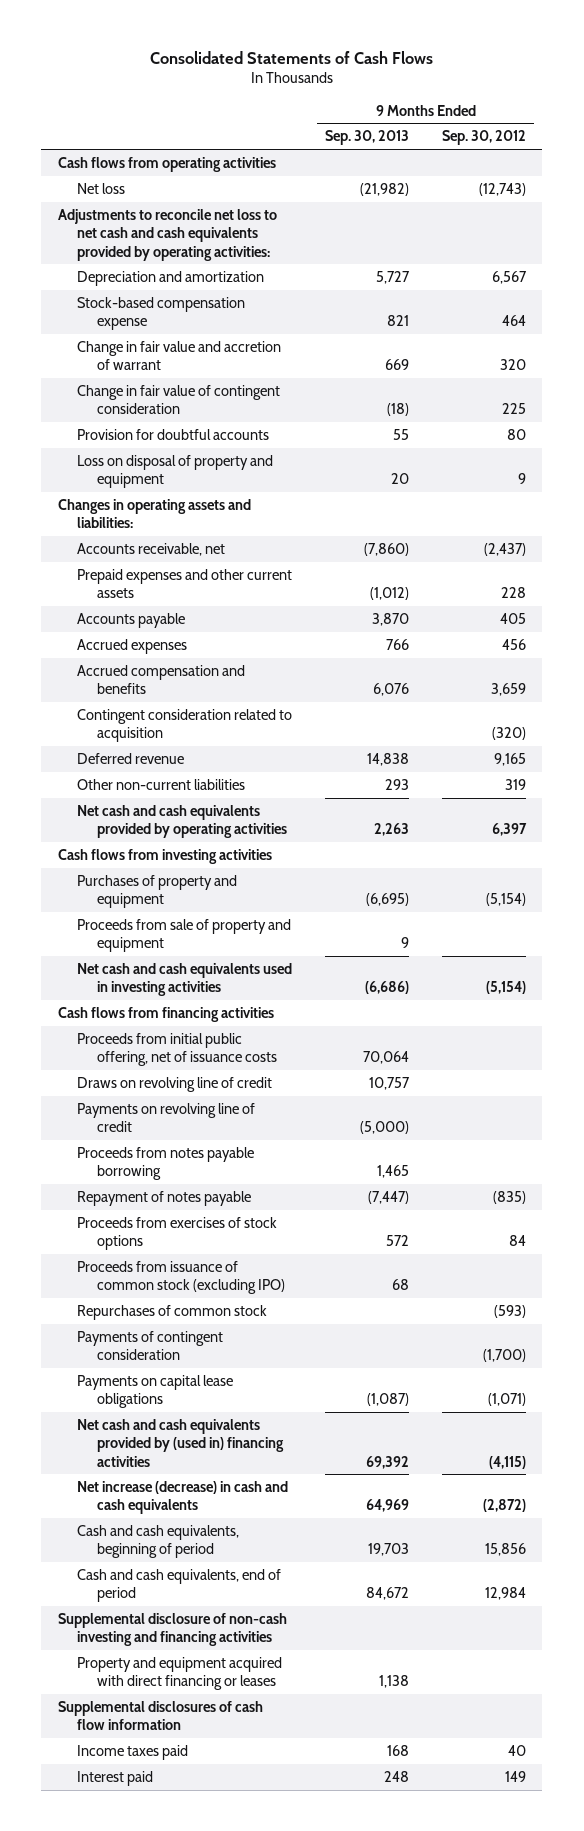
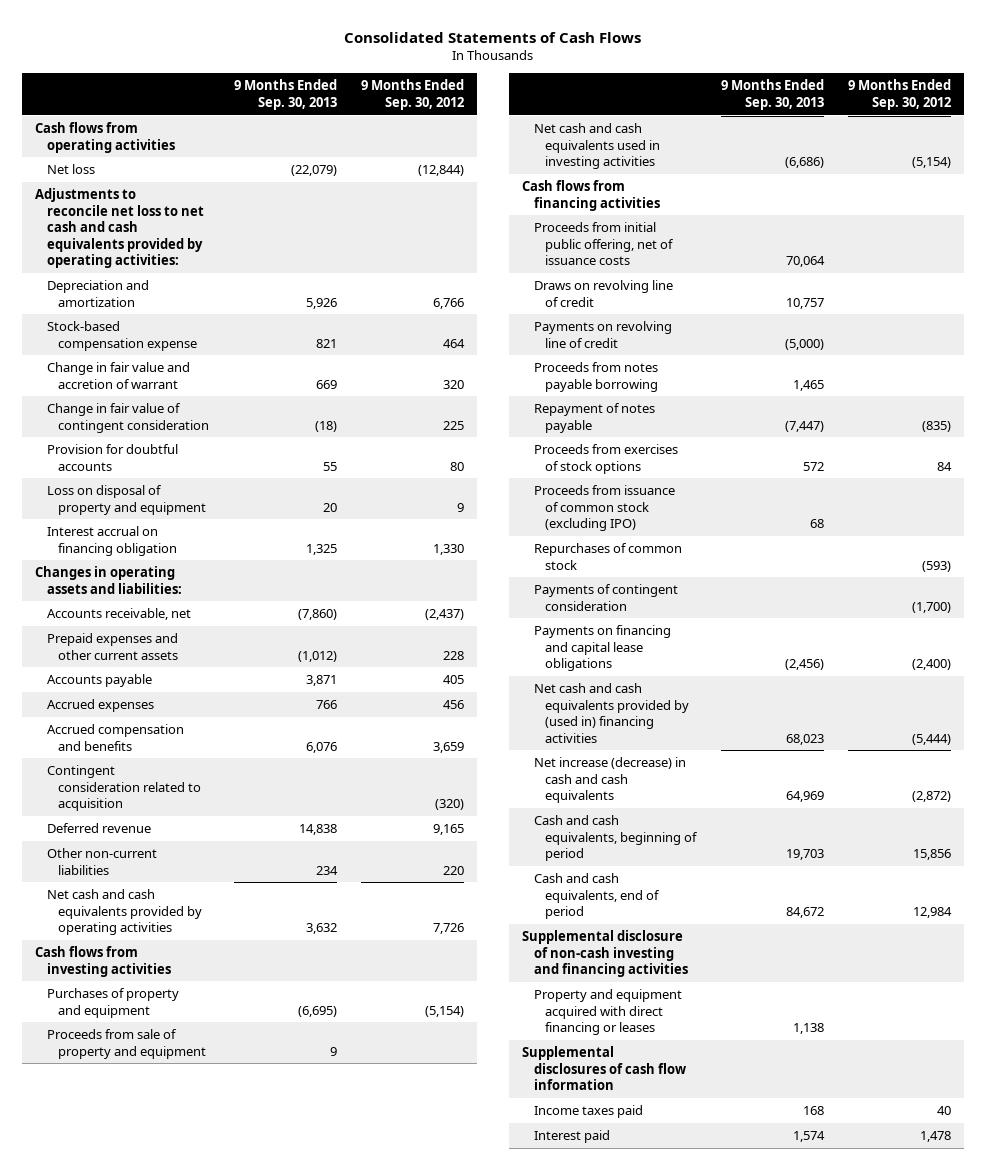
- Net loss | (21,982) | (12,743)
+ Net loss | (22,079) | (12,844)
- Depreciation and amortization | 5,727 | 6,567
+ Depreciation and amortization | 5,926 | 6,766
+ Interest accrual on financing obligation | 1,325 | 1,330
- Accounts payable | 3,870 | 405
+ Accounts payable | 3,871 | 405
- Other non-current liabilities | 293 | 319
- Net cash and cash equivalents provided by operating activities | 2,263 | 6,397
+ Other non-current liabilities | 234 | 220
+ Net cash and cash equivalents provided by operating activities | 3,632 | 7,726
- Payments on capital lease obligations | (1,087) | (1,071)
- Net cash and cash equivalents provided by (used in) financing activities | 69,392 | (4,115)
+ Payments on financing and capital lease obligations | (2,456) | (2,400)
+ Net cash and cash equivalents provided by (used in) financing activities | 68,023 | (5,444)
- Interest paid | 248 | 149
+ Interest paid | 1,574 | 1,478

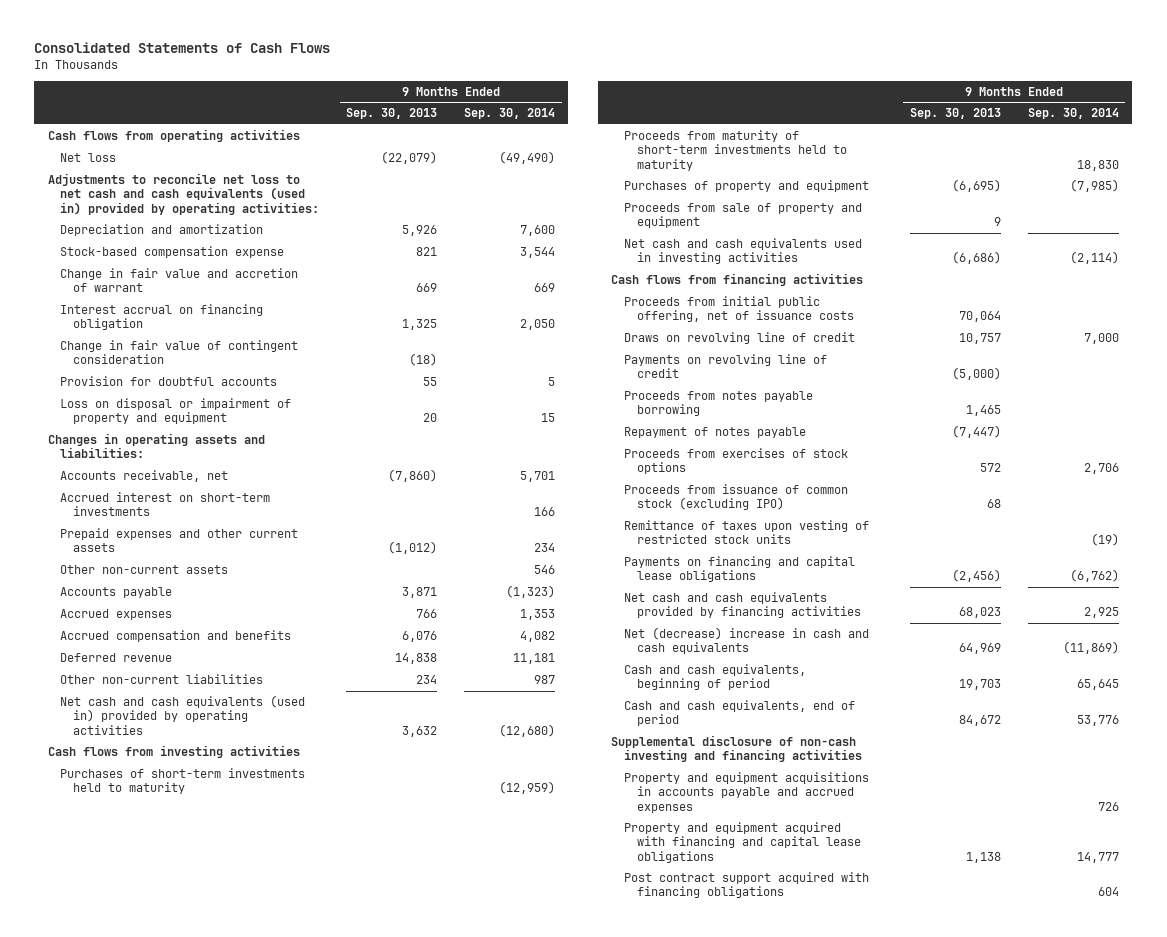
- | 9 Months Ended Sep. 30, 2013 | 9 Months Ended Sep. 30, 2012
+ | 9 Months Ended Sep. 30, 2013 | 9 Months Ended Sep. 30, 2014
- Adjustments to reconcile net loss to net cash and cash equivalents provided by operating activities:
+ Adjustments to reconcile net loss to net cash and cash equivalents (used in) provided by operating activities:
moved up: Interest accrual on financing obligation | 1,325 | 2,050
- Loss on disposal of property and equipment | 20 | 9
+ Loss on disposal or impairment of property and equipment | 20 | 15
+ Accrued interest on short-term investments | | 166
+ Other non-current assets | | 546
- Contingent consideration related to acquisition | | (320)
- Net cash and cash equivalents provided by operating activities | 3,632 | 7,726
+ Net cash and cash equivalents (used in) provided by operating activities | 3,632 | (12,680)
+ Purchases of short-term investments held to maturity | | (12,959)
+ Proceeds from maturity of short-term investments held to maturity | | 18,830
- Repurchases of common stock | | (593)
- Payments of contingent consideration | | (1,700)
+ Remittance of taxes upon vesting of restricted stock units | | (19)
- Net cash and cash equivalents provided by (used in) financing activities | 68,023 | (5,444)
- Net increase (decrease) in cash and cash equivalents | 64,969 | (2,872)
+ Net cash and cash equivalents provided by financing activities | 68,023 | 2,925
+ Net (decrease) increase in cash and cash equivalents | 64,969 | (11,869)
- Property and equipment acquired with direct financing or leases | 1,138 |
- Supplemental disclosures of cash flow information
- Income taxes paid | 168 | 40
- Interest paid | 1,574 | 1,478
+ Property and equipment acquisitions in accounts payable and accrued expenses | | 726
+ Property and equipment acquired with financing and capital lease obligations | 1,138 | 14,777
+ Post contract support acquired with financing obligations | | 604

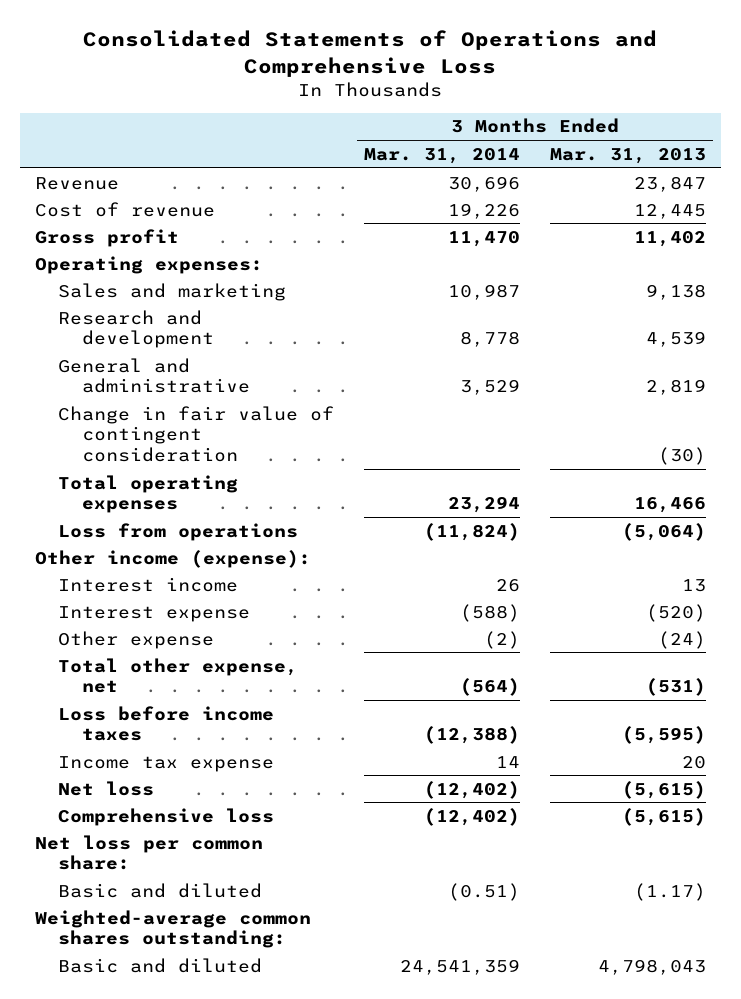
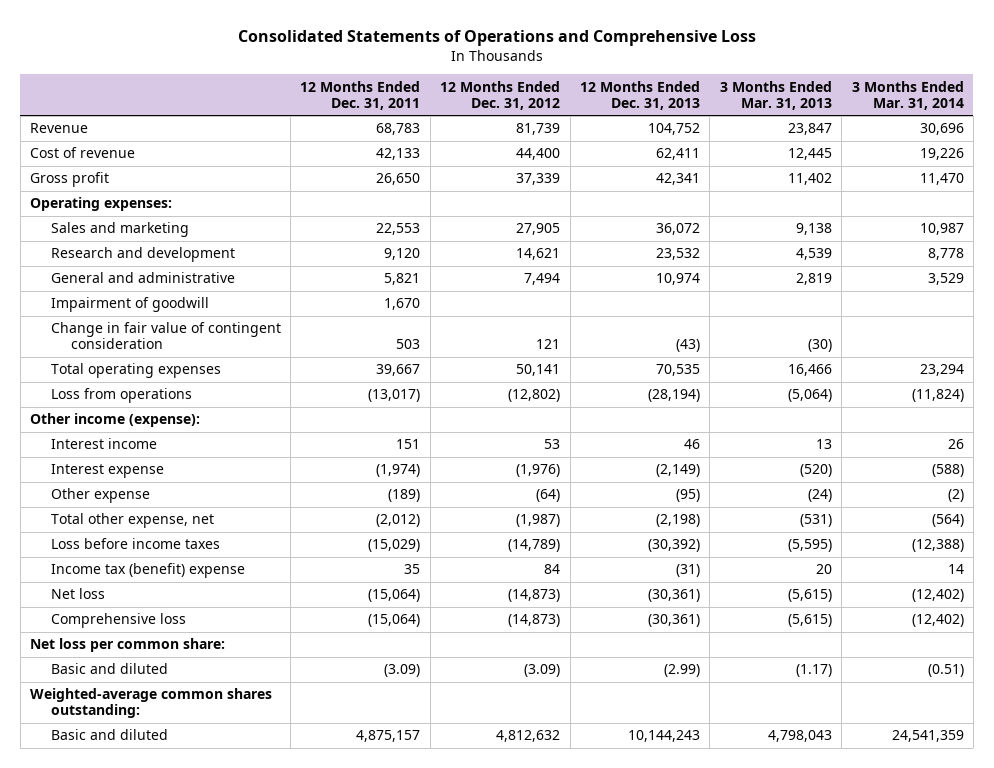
- | 3 Months Ended Mar. 31, 2014 | 3 Months Ended Mar. 31, 2013
+ | 12 Months Ended Dec. 31, 2011 | 12 Months Ended Dec. 31, 2012 | 12 Months Ended Dec. 31, 2013 | 3 Months Ended Mar. 31, 2013 | 3 Months Ended Mar. 31, 2014
+ Impairment of goodwill | 1,670 | | | |
- Income tax expense | 14 | 20
+ Income tax (benefit) expense | 35 | 84 | (31) | 20 | 14

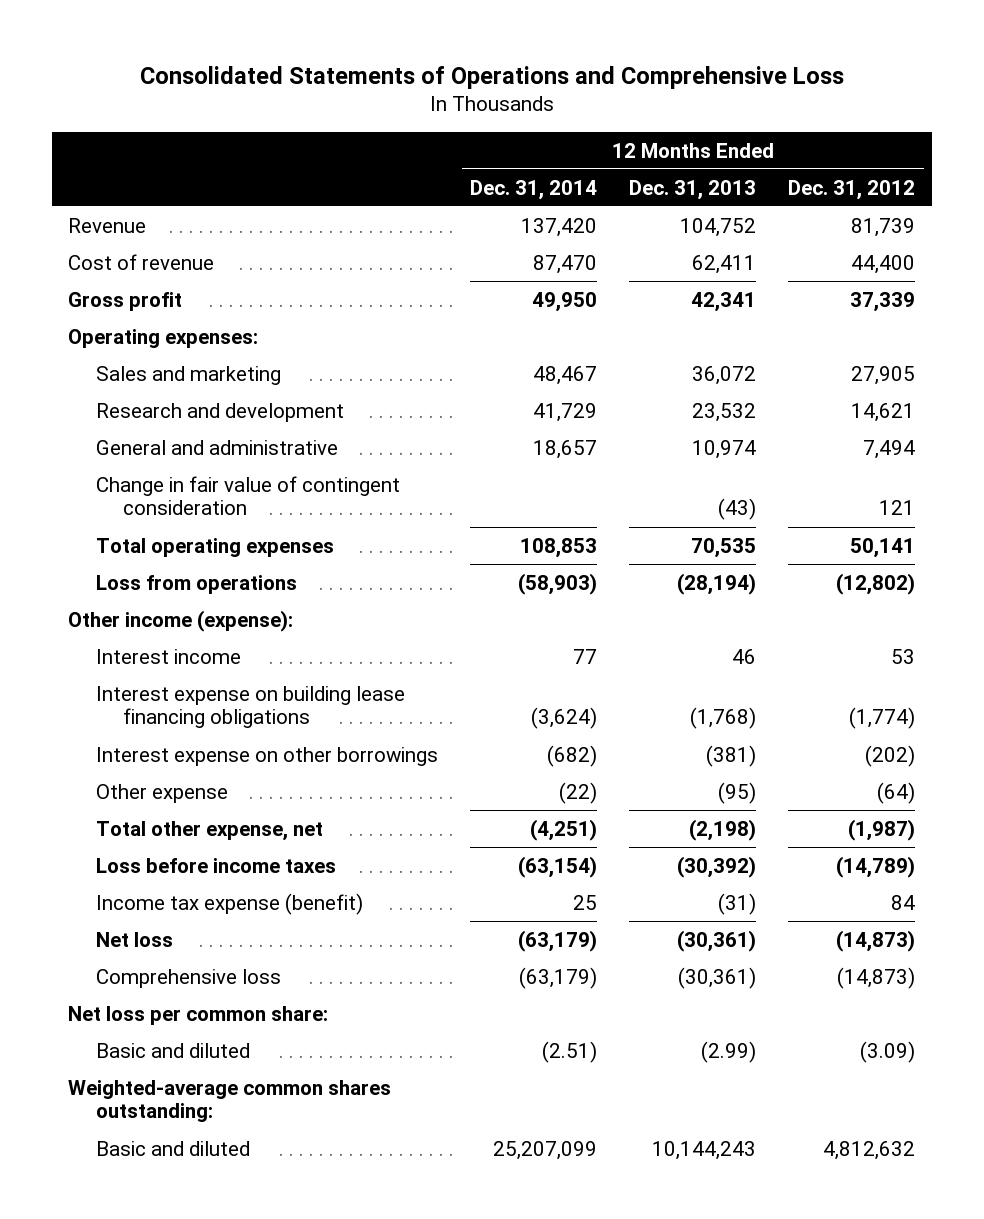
- | 12 Months Ended Dec. 31, 2011 | 12 Months Ended Dec. 31, 2012 | 12 Months Ended Dec. 31, 2013 | 3 Months Ended Mar. 31, 2013 | 3 Months Ended Mar. 31, 2014
+ | 12 Months Ended Dec. 31, 2014 | 12 Months Ended Dec. 31, 2013 | 12 Months Ended Dec. 31, 2012
- Impairment of goodwill | 1,670 | | | |
- Interest expense | (1,974) | (1,976) | (2,149) | (520) | (588)
+ Interest expense on building lease financing obligations | (3,624) | (1,768) | (1,774)
+ Interest expense on other borrowings | (682) | (381) | (202)
- Income tax (benefit) expense | 35 | 84 | (31) | 20 | 14
+ Income tax expense (benefit) | 25 | (31) | 84

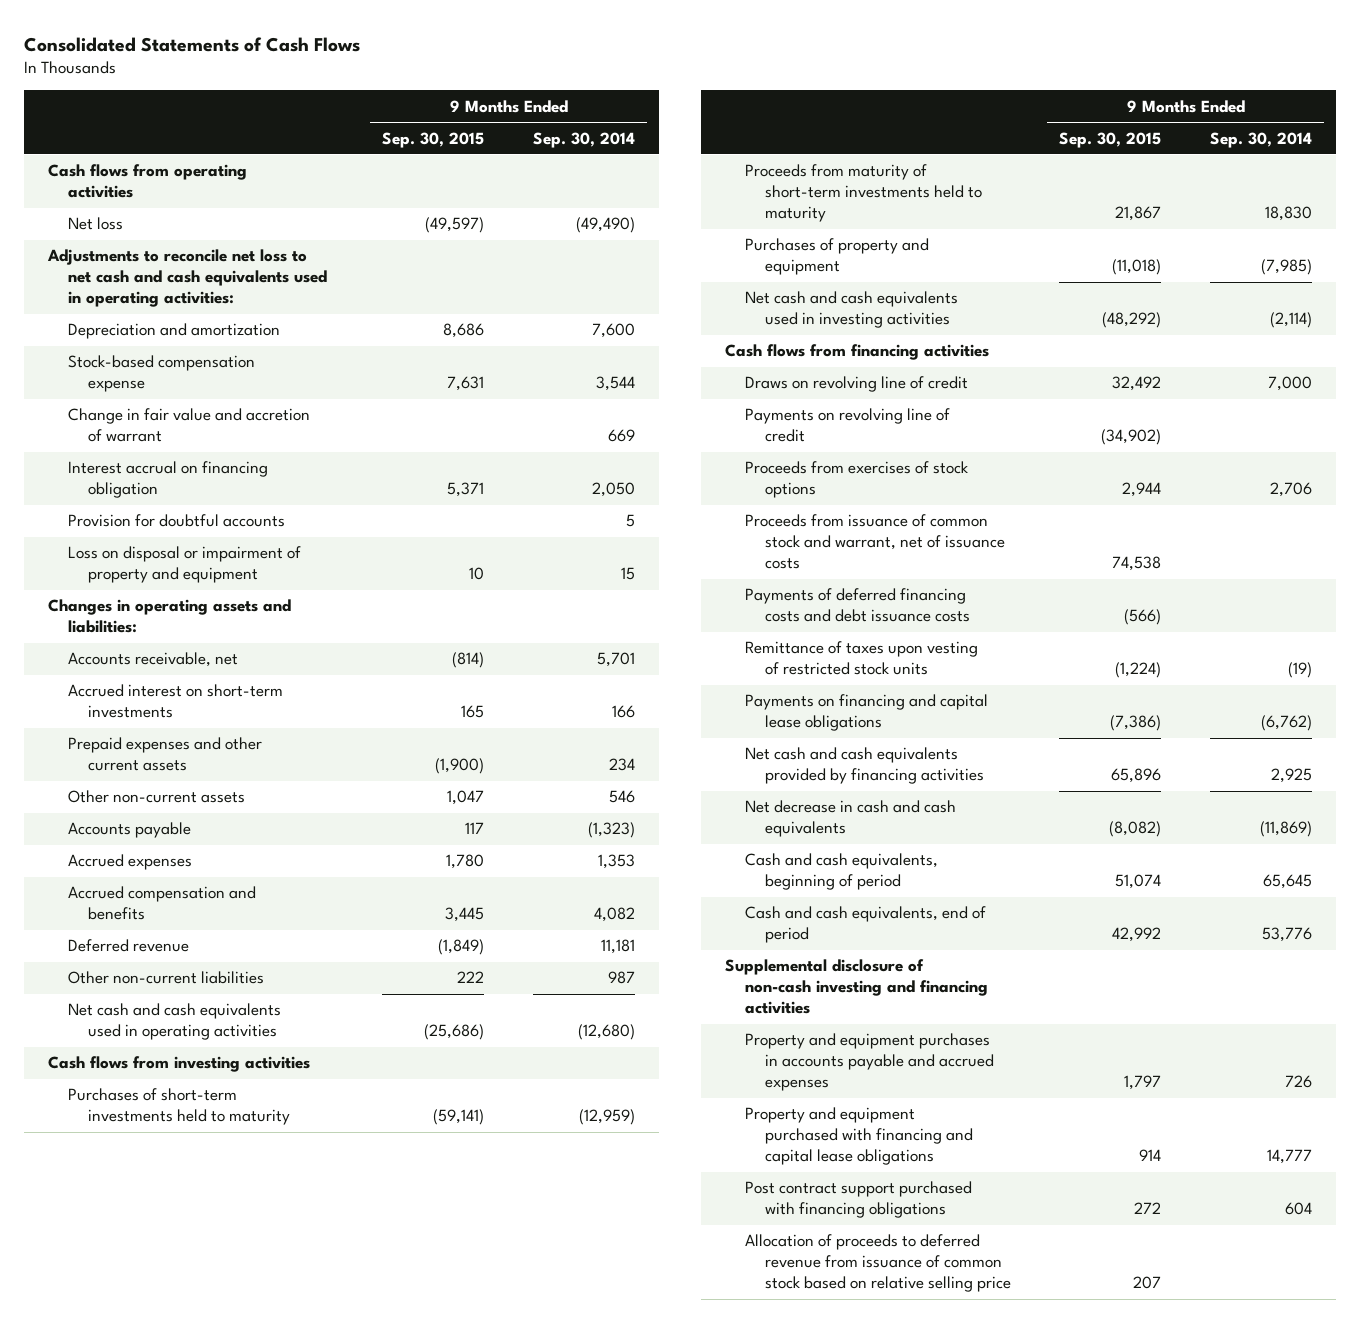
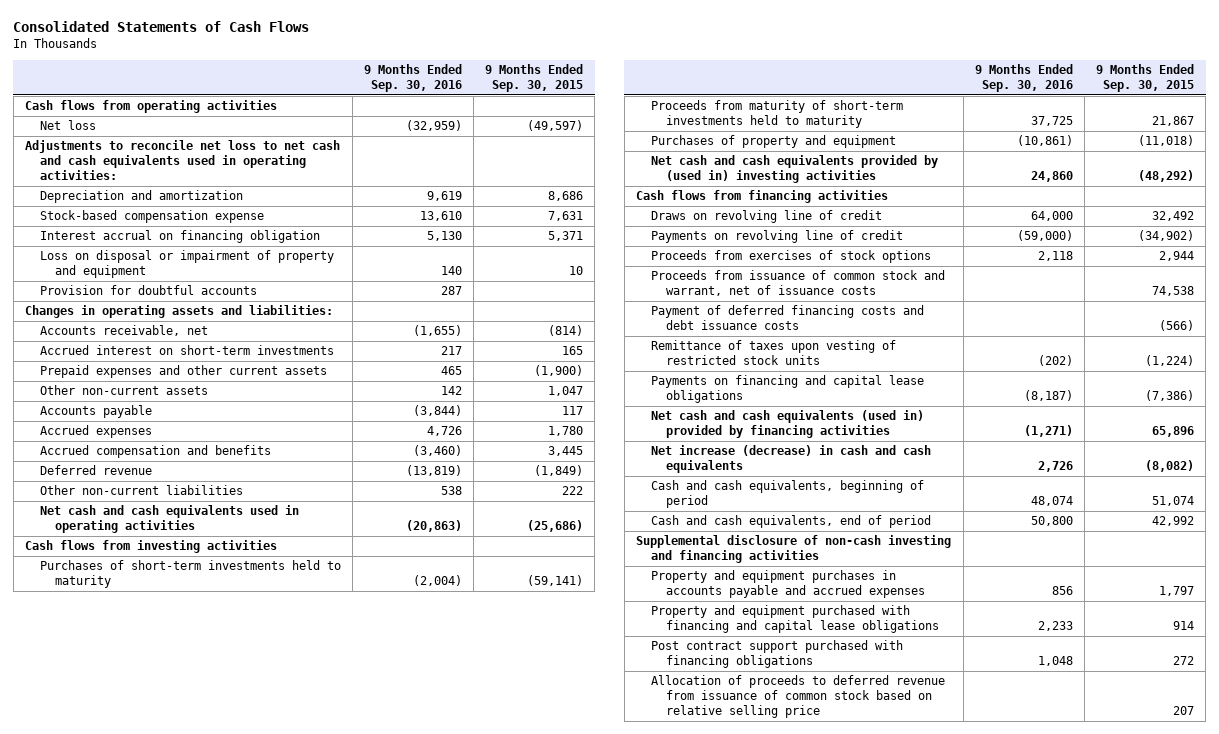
- | 9 Months Ended Sep. 30, 2015 | 9 Months Ended Sep. 30, 2014
+ | 9 Months Ended Sep. 30, 2016 | 9 Months Ended Sep. 30, 2015
- Change in fair value and accretion of warrant | | 669
moved down: Provision for doubtful accounts | 287 |
- Net cash and cash equivalents used in investing activities | (48,292) | (2,114)
+ Net cash and cash equivalents provided by (used in) investing activities | 24,860 | (48,292)
- Payments of deferred financing costs and debt issuance costs | (566) |
+ Payment of deferred financing costs and debt issuance costs | | (566)
- Net cash and cash equivalents provided by financing activities | 65,896 | 2,925
- Net decrease in cash and cash equivalents | (8,082) | (11,869)
+ Net cash and cash equivalents (used in) provided by financing activities | (1,271) | 65,896
+ Net increase (decrease) in cash and cash equivalents | 2,726 | (8,082)

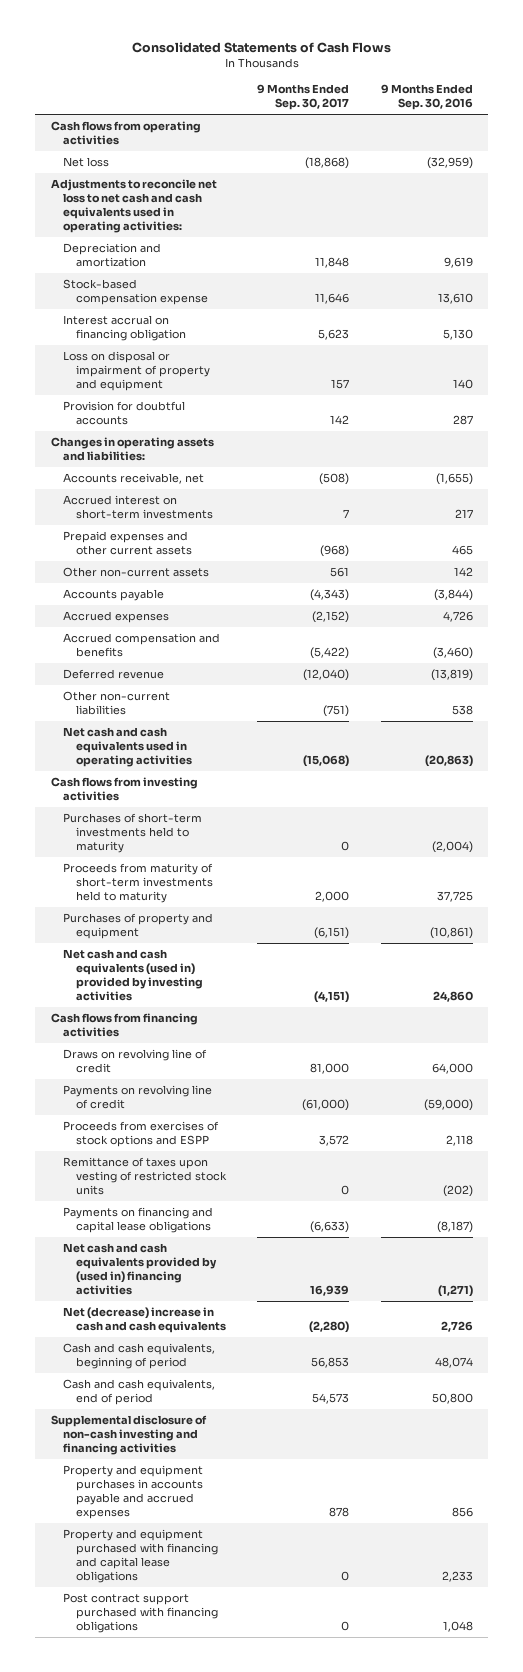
- | 9 Months Ended Sep. 30, 2016 | 9 Months Ended Sep. 30, 2015
+ | 9 Months Ended Sep. 30, 2017 | 9 Months Ended Sep. 30, 2016
- Net cash and cash equivalents provided by (used in) investing activities | 24,860 | (48,292)
+ Net cash and cash equivalents (used in) provided by investing activities | (4,151) | 24,860
- Proceeds from exercises of stock options | 2,118 | 2,944
- Proceeds from issuance of common stock and warrant, net of issuance costs | | 74,538
- Payment of deferred financing costs and debt issuance costs | | (566)
+ Proceeds from exercises of stock options and ESPP | 3,572 | 2,118
- Net cash and cash equivalents (used in) provided by financing activities | (1,271) | 65,896
- Net increase (decrease) in cash and cash equivalents | 2,726 | (8,082)
+ Net cash and cash equivalents provided by (used in) financing activities | 16,939 | (1,271)
+ Net (decrease) increase in cash and cash equivalents | (2,280) | 2,726
- Allocation of proceeds to deferred revenue from issuance of common stock based on relative selling price | | 207

